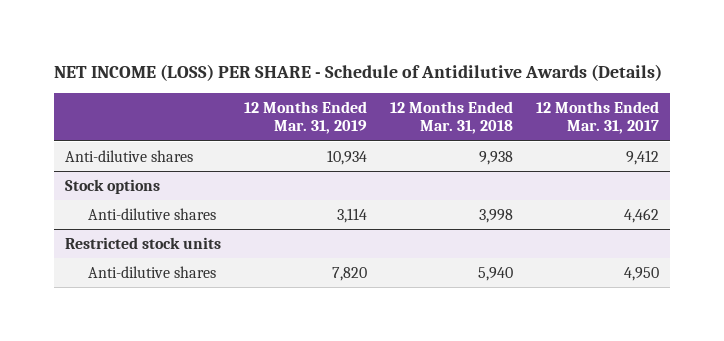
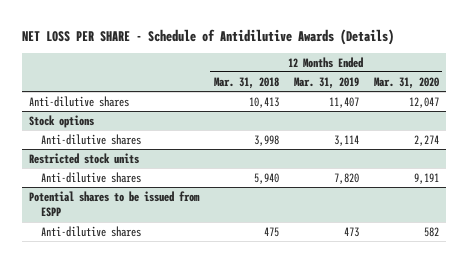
- NET INCOME (LOSS) PER SHARE - Schedule of Antidilutive Awards (Details)
+ NET LOSS PER SHARE - Schedule of Antidilutive Awards (Details)
- | 12 Months Ended Mar. 31, 2019 | 12 Months Ended Mar. 31, 2018 | 12 Months Ended Mar. 31, 2017
+ | 12 Months Ended Mar. 31, 2018 | 12 Months Ended Mar. 31, 2019 | 12 Months Ended Mar. 31, 2020
- Anti-dilutive shares | 10,934 | 9,938 | 9,412
+ Anti-dilutive shares | 10,413 | 11,407 | 12,047
+ Potential shares to be issued from ESPP
+ Anti-dilutive shares | 475 | 473 | 582

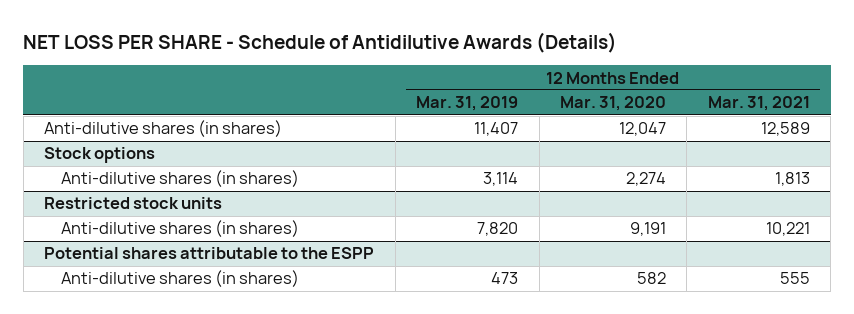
- | 12 Months Ended Mar. 31, 2018 | 12 Months Ended Mar. 31, 2019 | 12 Months Ended Mar. 31, 2020
+ | 12 Months Ended Mar. 31, 2019 | 12 Months Ended Mar. 31, 2020 | 12 Months Ended Mar. 31, 2021
- Anti-dilutive shares | 10,413 | 11,407 | 12,047
+ Anti-dilutive shares (in shares) | 11,407 | 12,047 | 12,589
@ Stock options
- Anti-dilutive shares | 3,998 | 3,114 | 2,274
+ Anti-dilutive shares (in shares) | 3,114 | 2,274 | 1,813
@ Restricted stock units
- Anti-dilutive shares | 5,940 | 7,820 | 9,191
- Potential shares to be issued from ESPP
- Anti-dilutive shares | 475 | 473 | 582
@ Restricted stock units
+ Anti-dilutive shares (in shares) | 7,820 | 9,191 | 10,221
+ Potential shares attributable to the ESPP
+ Anti-dilutive shares (in shares) | 473 | 582 | 555

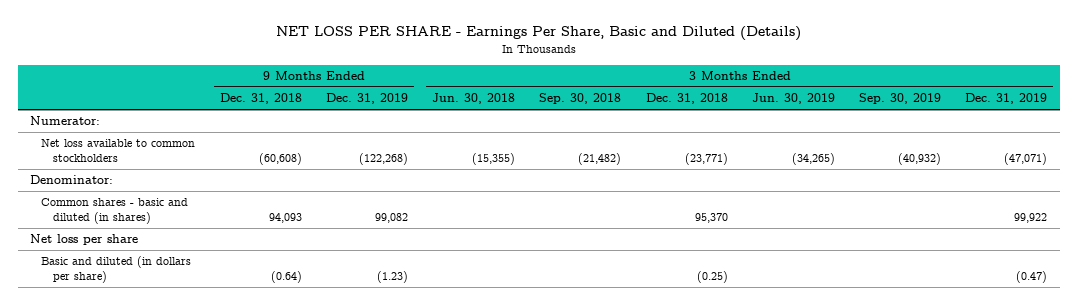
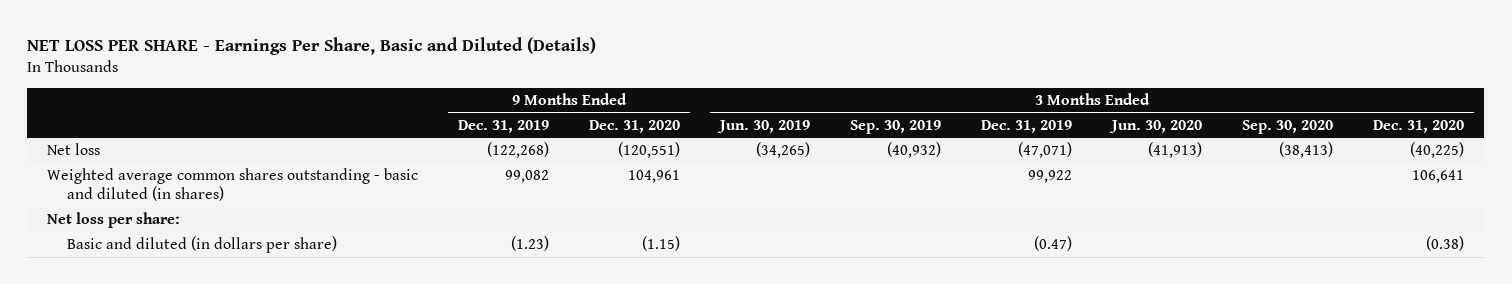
- | 9 Months Ended Dec. 31, 2018 | 9 Months Ended Dec. 31, 2019 | 3 Months Ended Jun. 30, 2018 | 3 Months Ended Sep. 30, 2018 | 3 Months Ended Dec. 31, 2018 | 3 Months Ended Jun. 30, 2019 | 3 Months Ended Sep. 30, 2019 | 3 Months Ended Dec. 31, 2019
+ | 9 Months Ended Dec. 31, 2019 | 9 Months Ended Dec. 31, 2020 | 3 Months Ended Jun. 30, 2019 | 3 Months Ended Sep. 30, 2019 | 3 Months Ended Dec. 31, 2019 | 3 Months Ended Jun. 30, 2020 | 3 Months Ended Sep. 30, 2020 | 3 Months Ended Dec. 31, 2020
- Numerator:
- Net loss available to common stockholders | (60,608) | (122,268) | (15,355) | (21,482) | (23,771) | (34,265) | (40,932) | (47,071)
- Denominator:
- Common shares - basic and diluted (in shares) | 94,093 | 99,082 | | | 95,370 | | | 99,922
- Net loss per share
+ Net loss | (122,268) | (120,551) | (34,265) | (40,932) | (47,071) | (41,913) | (38,413) | (40,225)
+ Weighted average common shares outstanding - basic and diluted (in shares) | 99,082 | 104,961 | | | 99,922 | | | 106,641
+ Net loss per share:

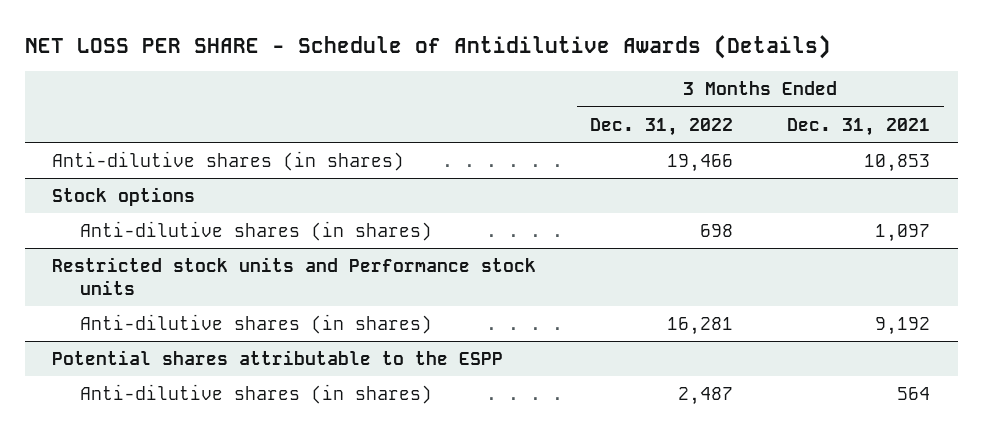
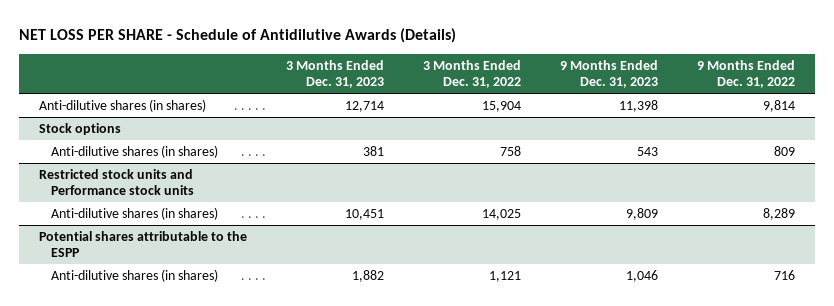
- | 3 Months Ended Dec. 31, 2022 | 3 Months Ended Dec. 31, 2021
+ | 3 Months Ended Dec. 31, 2023 | 3 Months Ended Dec. 31, 2022 | 9 Months Ended Dec. 31, 2023 | 9 Months Ended Dec. 31, 2022
- Anti-dilutive shares (in shares) | 19,466 | 10,853
+ Anti-dilutive shares (in shares) | 12,714 | 15,904 | 11,398 | 9,814
@ Stock options
- Anti-dilutive shares (in shares) | 698 | 1,097
+ Anti-dilutive shares (in shares) | 381 | 758 | 543 | 809
@ Restricted stock units and Performance stock units
- Anti-dilutive shares (in shares) | 16,281 | 9,192
+ Anti-dilutive shares (in shares) | 10,451 | 14,025 | 9,809 | 8,289
@ Potential shares attributable to the ESPP
- Anti-dilutive shares (in shares) | 2,487 | 564
+ Anti-dilutive shares (in shares) | 1,882 | 1,121 | 1,046 | 716

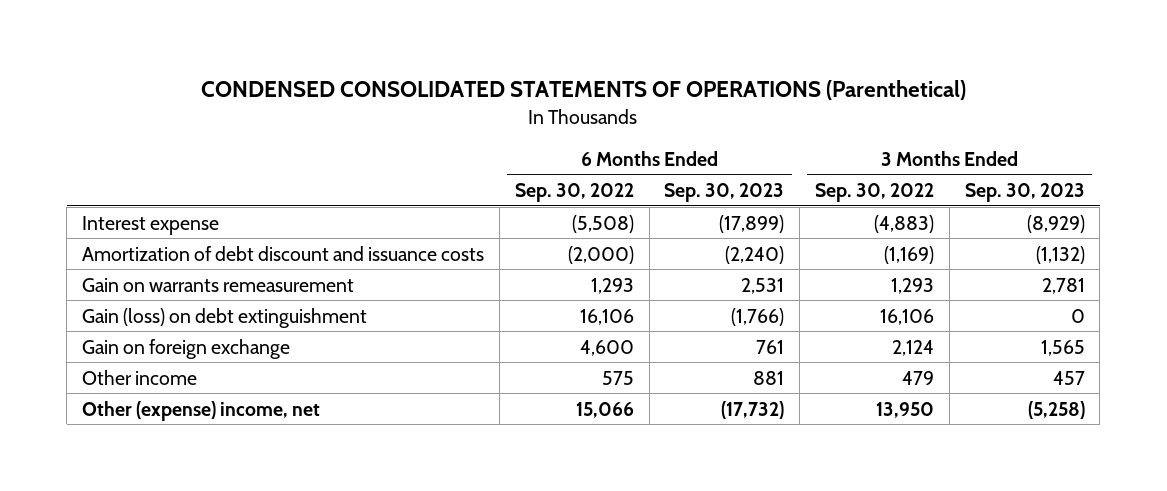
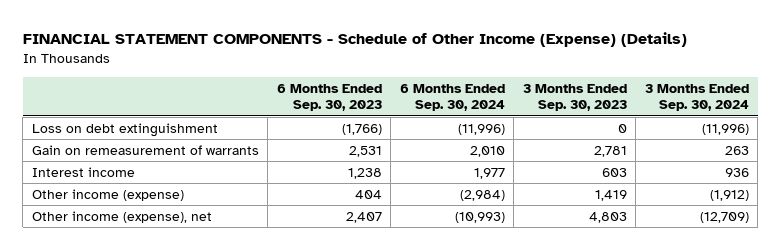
- CONDENSED CONSOLIDATED STATEMENTS OF OPERATIONS (Parenthetical)
+ FINANCIAL STATEMENT COMPONENTS - Schedule of Other Income (Expense) (Details)
- | 6 Months Ended Sep. 30, 2022 | 6 Months Ended Sep. 30, 2023 | 3 Months Ended Sep. 30, 2022 | 3 Months Ended Sep. 30, 2023
+ | 6 Months Ended Sep. 30, 2023 | 6 Months Ended Sep. 30, 2024 | 3 Months Ended Sep. 30, 2023 | 3 Months Ended Sep. 30, 2024
- Interest expense | (5,508) | (17,899) | (4,883) | (8,929)
- Amortization of debt discount and issuance costs | (2,000) | (2,240) | (1,169) | (1,132)
- Gain on warrants remeasurement | 1,293 | 2,531 | 1,293 | 2,781
- Gain (loss) on debt extinguishment | 16,106 | (1,766) | 16,106 | 0
- Gain on foreign exchange | 4,600 | 761 | 2,124 | 1,565
- Other income | 575 | 881 | 479 | 457
- Other (expense) income, net | 15,066 | (17,732) | 13,950 | (5,258)
+ Loss on debt extinguishment | (1,766) | (11,996) | 0 | (11,996)
+ Gain on remeasurement of warrants | 2,531 | 2,010 | 2,781 | 263
+ Interest income | 1,238 | 1,977 | 603 | 936
+ Other income (expense) | 404 | (2,984) | 1,419 | (1,912)
+ Other income (expense), net | 2,407 | (10,993) | 4,803 | (12,709)

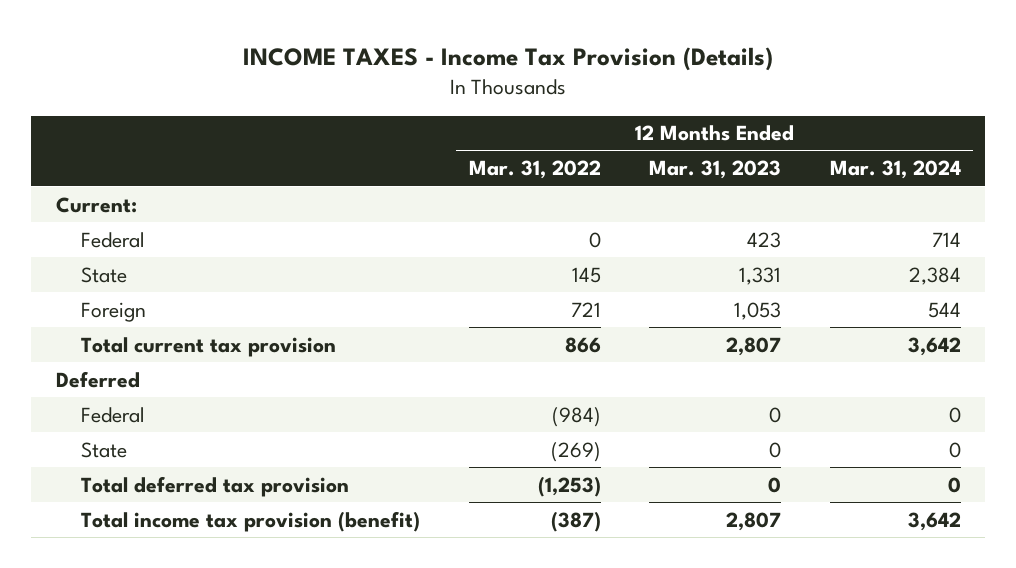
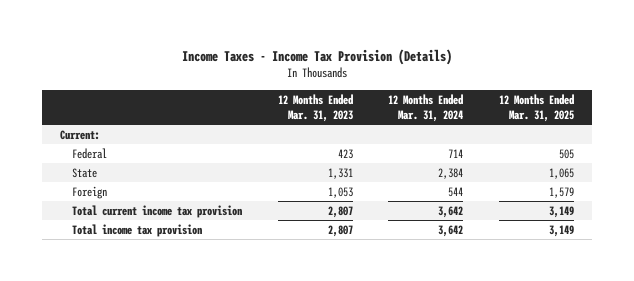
- INCOME TAXES - Income Tax Provision (Details)
+ Income Taxes - Income Tax Provision (Details)
- | 12 Months Ended Mar. 31, 2022 | 12 Months Ended Mar. 31, 2023 | 12 Months Ended Mar. 31, 2024
+ | 12 Months Ended Mar. 31, 2023 | 12 Months Ended Mar. 31, 2024 | 12 Months Ended Mar. 31, 2025
- Total current tax provision | 866 | 2,807 | 3,642
- Deferred
- Federal | (984) | 0 | 0
- State | (269) | 0 | 0
- Total deferred tax provision | (1,253) | 0 | 0
- Total income tax provision (benefit) | (387) | 2,807 | 3,642
+ Total current income tax provision | 2,807 | 3,642 | 3,149
+ Total income tax provision | 2,807 | 3,642 | 3,149

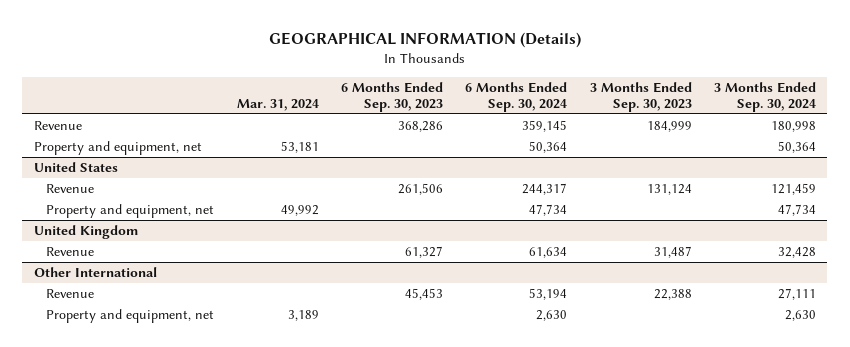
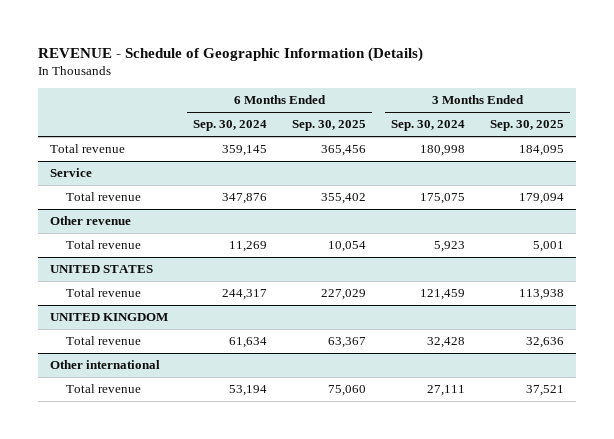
- GEOGRAPHICAL INFORMATION (Details)
+ REVENUE - Schedule of Geographic Information (Details)
- | Mar. 31, 2024 | 6 Months Ended Sep. 30, 2023 | 6 Months Ended Sep. 30, 2024 | 3 Months Ended Sep. 30, 2023 | 3 Months Ended Sep. 30, 2024
+ | 6 Months Ended Sep. 30, 2024 | 6 Months Ended Sep. 30, 2025 | 3 Months Ended Sep. 30, 2024 | 3 Months Ended Sep. 30, 2025
- Revenue | | 368,286 | 359,145 | 184,999 | 180,998
- Property and equipment, net | 53,181 | | 50,364 | | 50,364
- United States
- Revenue | | 261,506 | 244,317 | 131,124 | 121,459
- Property and equipment, net | 49,992 | | 47,734 | | 47,734
- United Kingdom
- Revenue | | 61,327 | 61,634 | 31,487 | 32,428
- Other International
- Revenue | | 45,453 | 53,194 | 22,388 | 27,111
- Property and equipment, net | 3,189 | | 2,630 | | 2,630
+ Total revenue | 359,145 | 365,456 | 180,998 | 184,095
+ Service
+ Total revenue | 347,876 | 355,402 | 175,075 | 179,094
+ Other revenue
+ Total revenue | 11,269 | 10,054 | 5,923 | 5,001
+ UNITED STATES
+ Total revenue | 244,317 | 227,029 | 121,459 | 113,938
+ UNITED KINGDOM
+ Total revenue | 61,634 | 63,367 | 32,428 | 32,636
+ Other international
+ Total revenue | 53,194 | 75,060 | 27,111 | 37,521

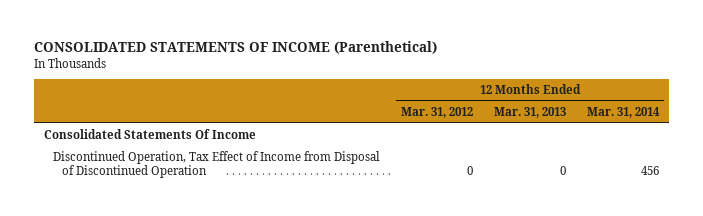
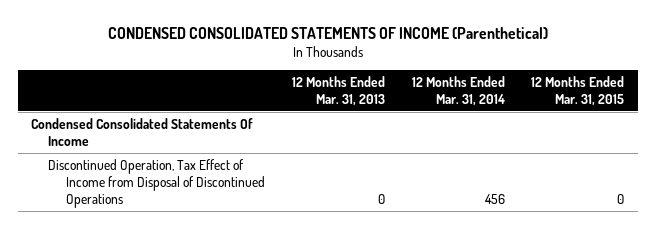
- CONSOLIDATED STATEMENTS OF INCOME (Parenthetical)
+ CONDENSED CONSOLIDATED STATEMENTS OF INCOME (Parenthetical)
- | 12 Months Ended Mar. 31, 2012 | 12 Months Ended Mar. 31, 2013 | 12 Months Ended Mar. 31, 2014
+ | 12 Months Ended Mar. 31, 2013 | 12 Months Ended Mar. 31, 2014 | 12 Months Ended Mar. 31, 2015
- Consolidated Statements Of Income
- Discontinued Operation, Tax Effect of Income from Disposal of Discontinued Operation | 0 | 0 | 456
+ Condensed Consolidated Statements Of Income
+ Discontinued Operation, Tax Effect of Income from Disposal of Discontinued Operations | 0 | 456 | 0

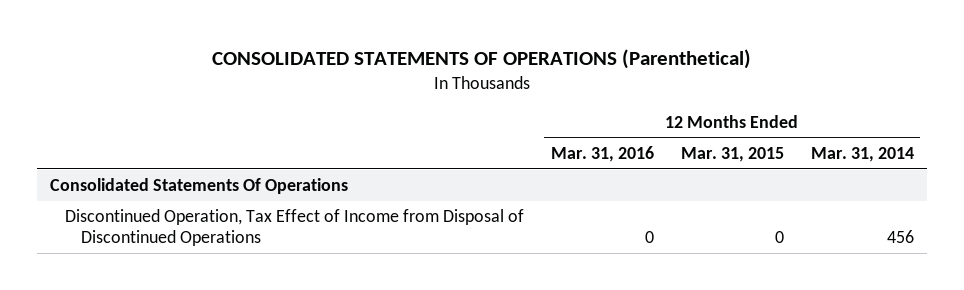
- CONDENSED CONSOLIDATED STATEMENTS OF INCOME (Parenthetical)
+ CONSOLIDATED STATEMENTS OF OPERATIONS (Parenthetical)
- | 12 Months Ended Mar. 31, 2013 | 12 Months Ended Mar. 31, 2014 | 12 Months Ended Mar. 31, 2015
+ | 12 Months Ended Mar. 31, 2016 | 12 Months Ended Mar. 31, 2015 | 12 Months Ended Mar. 31, 2014
- Condensed Consolidated Statements Of Income
+ Consolidated Statements Of Operations

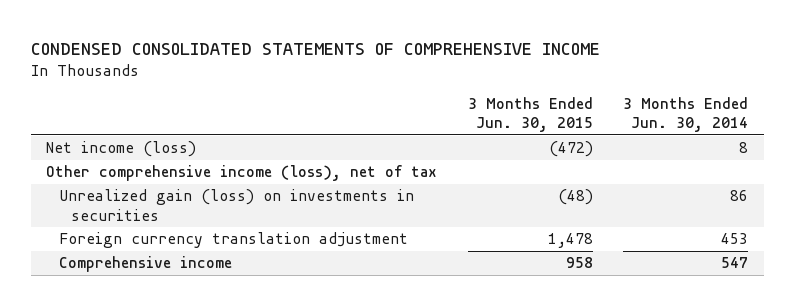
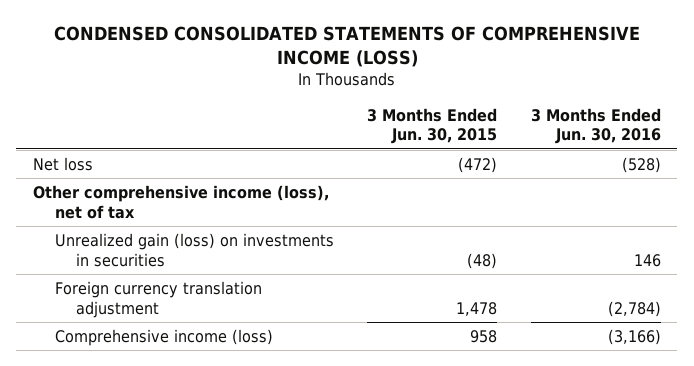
- CONDENSED CONSOLIDATED STATEMENTS OF COMPREHENSIVE INCOME
+ CONDENSED CONSOLIDATED STATEMENTS OF COMPREHENSIVE INCOME (LOSS)
- | 3 Months Ended Jun. 30, 2015 | 3 Months Ended Jun. 30, 2014
+ | 3 Months Ended Jun. 30, 2015 | 3 Months Ended Jun. 30, 2016
- Net income (loss) | (472) | 8
+ Net loss | (472) | (528)
- Comprehensive income | 958 | 547
+ Comprehensive income (loss) | 958 | (3,166)

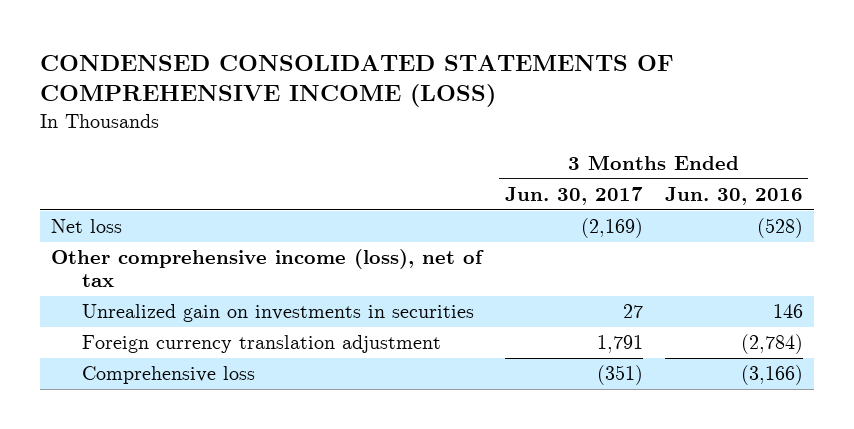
- | 3 Months Ended Jun. 30, 2015 | 3 Months Ended Jun. 30, 2016
+ | 3 Months Ended Jun. 30, 2017 | 3 Months Ended Jun. 30, 2016
- Unrealized gain (loss) on investments in securities | (48) | 146
+ Unrealized gain on investments in securities | 27 | 146
- Comprehensive income (loss) | 958 | (3,166)
+ Comprehensive loss | (351) | (3,166)

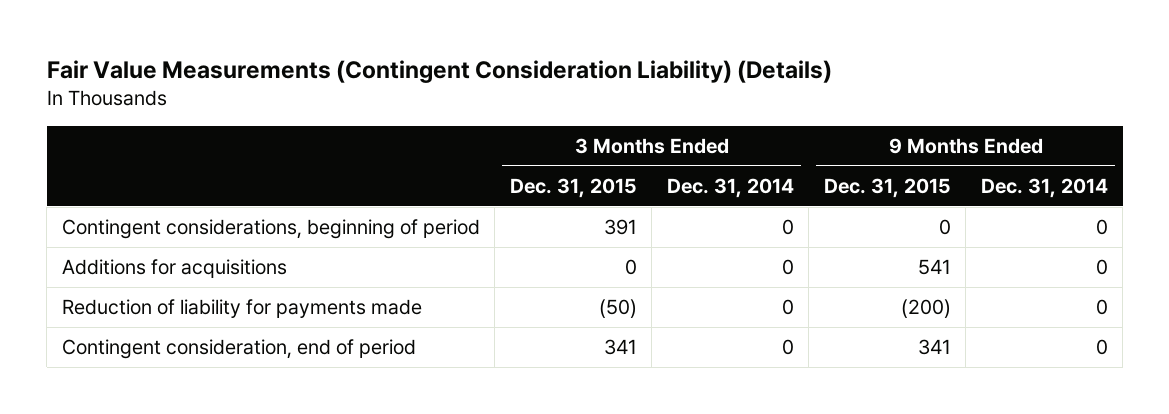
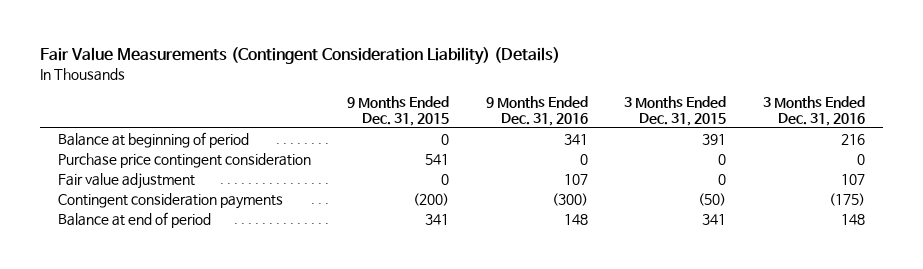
- | 3 Months Ended Dec. 31, 2015 | 3 Months Ended Dec. 31, 2014 | 9 Months Ended Dec. 31, 2015 | 9 Months Ended Dec. 31, 2014
+ | 9 Months Ended Dec. 31, 2015 | 9 Months Ended Dec. 31, 2016 | 3 Months Ended Dec. 31, 2015 | 3 Months Ended Dec. 31, 2016
- Contingent considerations, beginning of period | 391 | 0 | 0 | 0
- Additions for acquisitions | 0 | 0 | 541 | 0
- Reduction of liability for payments made | (50) | 0 | (200) | 0
- Contingent consideration, end of period | 341 | 0 | 341 | 0
+ Balance at beginning of period | 0 | 341 | 391 | 216
+ Purchase price contingent consideration | 541 | 0 | 0 | 0
+ Fair value adjustment | 0 | 107 | 0 | 107
+ Contingent consideration payments | (200) | (300) | (50) | (175)
+ Balance at end of period | 341 | 148 | 341 | 148

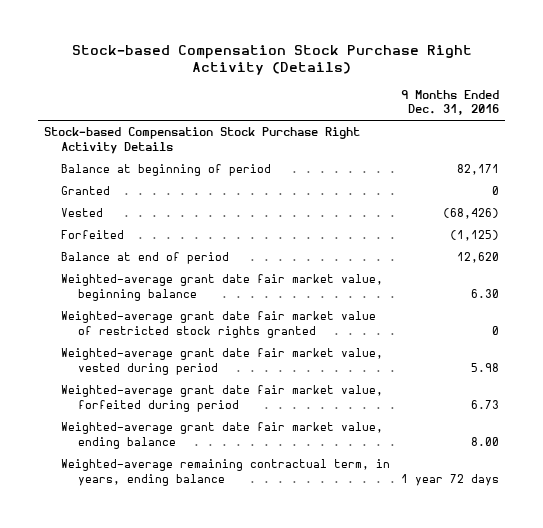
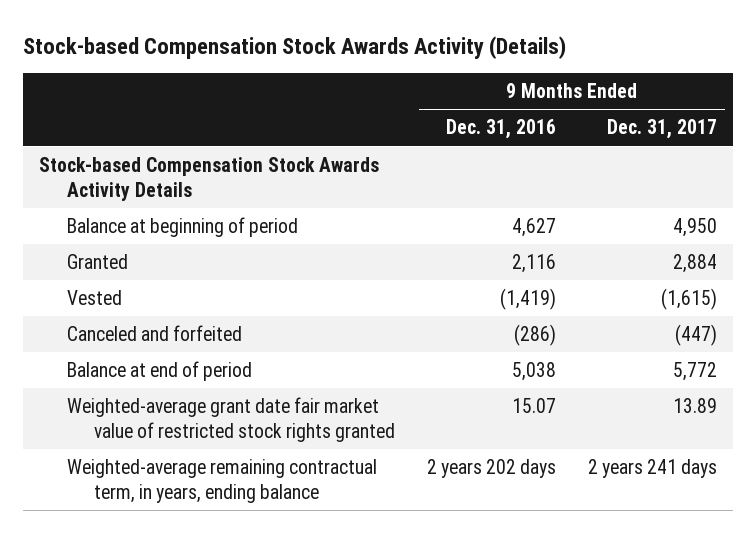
- Stock-based Compensation Stock Purchase Right Activity (Details)
+ Stock-based Compensation Stock Awards Activity (Details)
- | 9 Months Ended Dec. 31, 2016
+ | 9 Months Ended Dec. 31, 2016 | 9 Months Ended Dec. 31, 2017
- Stock-based Compensation Stock Purchase Right Activity Details
- Balance at beginning of period | 82,171
- Granted | 0
- Vested | (68,426)
- Forfeited | (1,125)
- Balance at end of period | 12,620
- Weighted-average grant date fair market value, beginning balance | 6.30
- Weighted-average grant date fair market value of restricted stock rights granted | 0
- Weighted-average grant date fair market value, vested during period | 5.98
- Weighted-average grant date fair market value, forfeited during period | 6.73
- Weighted-average grant date fair market value, ending balance | 8.00
- Weighted-average remaining contractual term, in years, ending balance | 1 year 72 days
+ Stock-based Compensation Stock Awards Activity Details
+ Balance at beginning of period | 4,627 | 4,950
+ Granted | 2,116 | 2,884
+ Vested | (1,419) | (1,615)
+ Canceled and forfeited | (286) | (447)
+ Balance at end of period | 5,038 | 5,772
+ Weighted-average grant date fair market value of restricted stock rights granted | 15.07 | 13.89
+ Weighted-average remaining contractual term, in years, ending balance | 2 years 202 days | 2 years 241 days

